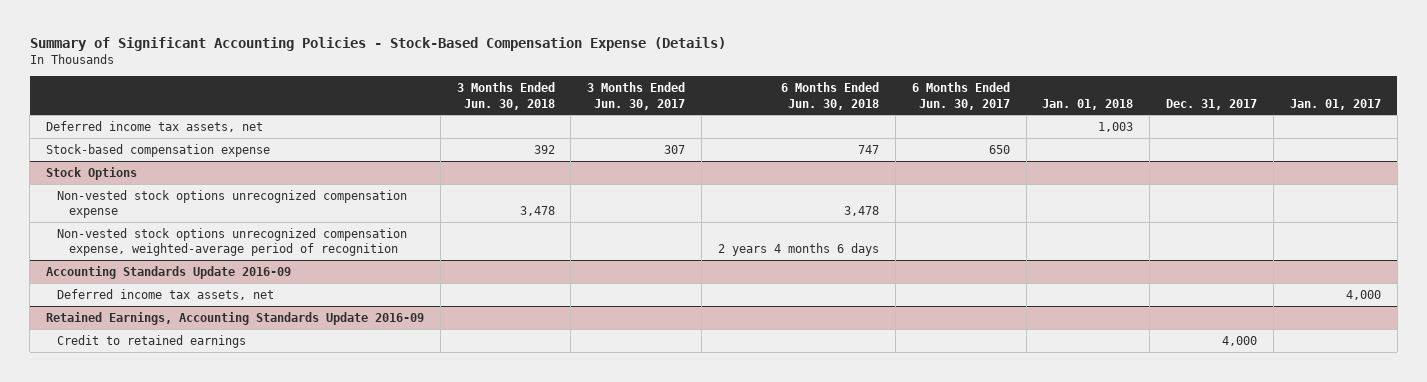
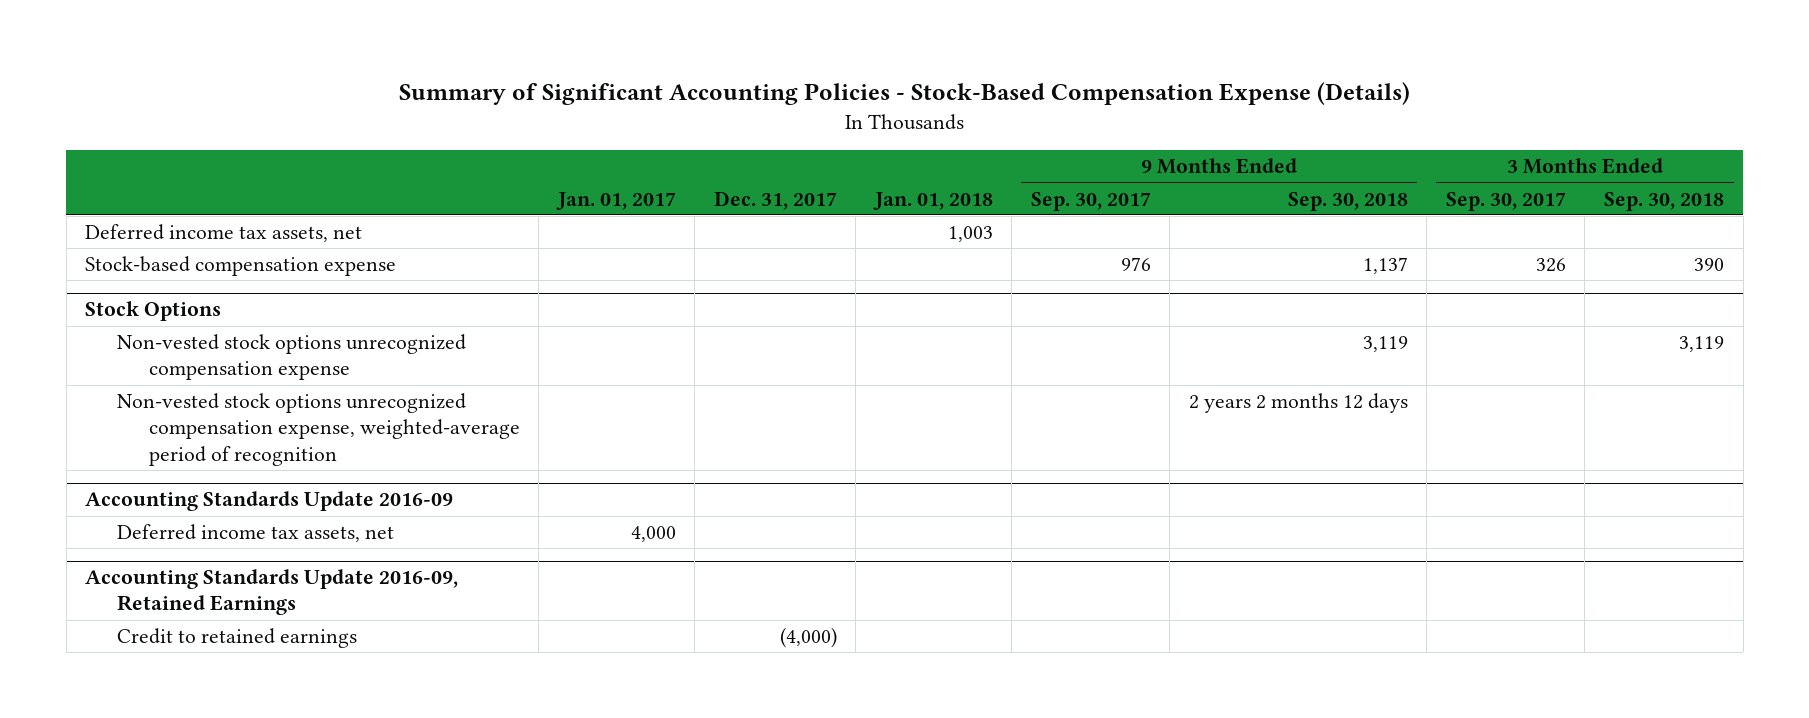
- | 3 Months Ended Jun. 30, 2018 | 3 Months Ended Jun. 30, 2017 | 6 Months Ended Jun. 30, 2018 | 6 Months Ended Jun. 30, 2017 | Jan. 01, 2018 | Dec. 31, 2017 | Jan. 01, 2017
+ | Jan. 01, 2017 | Dec. 31, 2017 | Jan. 01, 2018 | 9 Months Ended Sep. 30, 2017 | 9 Months Ended Sep. 30, 2018 | 3 Months Ended Sep. 30, 2017 | 3 Months Ended Sep. 30, 2018
- Retained Earnings, Accounting Standards Update 2016-09
- Credit to retained earnings | | | | | | 4,000 |
+ Accounting Standards Update 2016-09, Retained Earnings
+ Credit to retained earnings | | (4,000) | | | | |

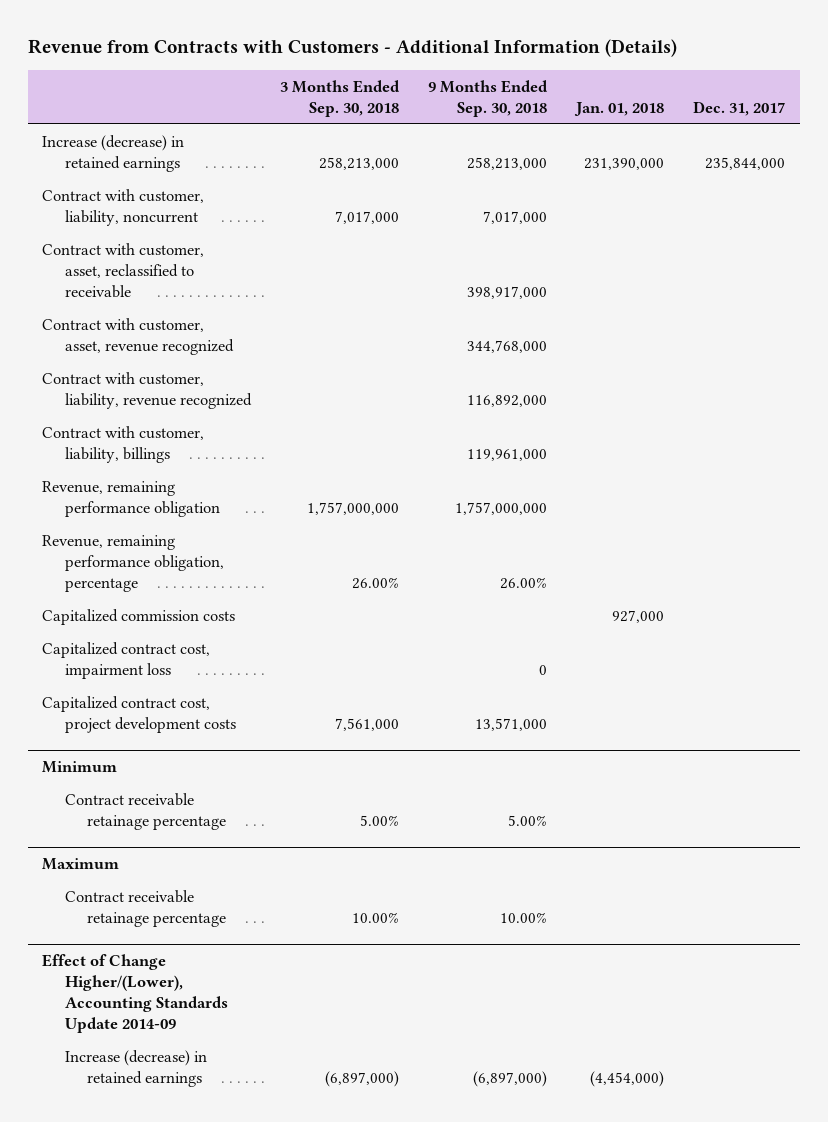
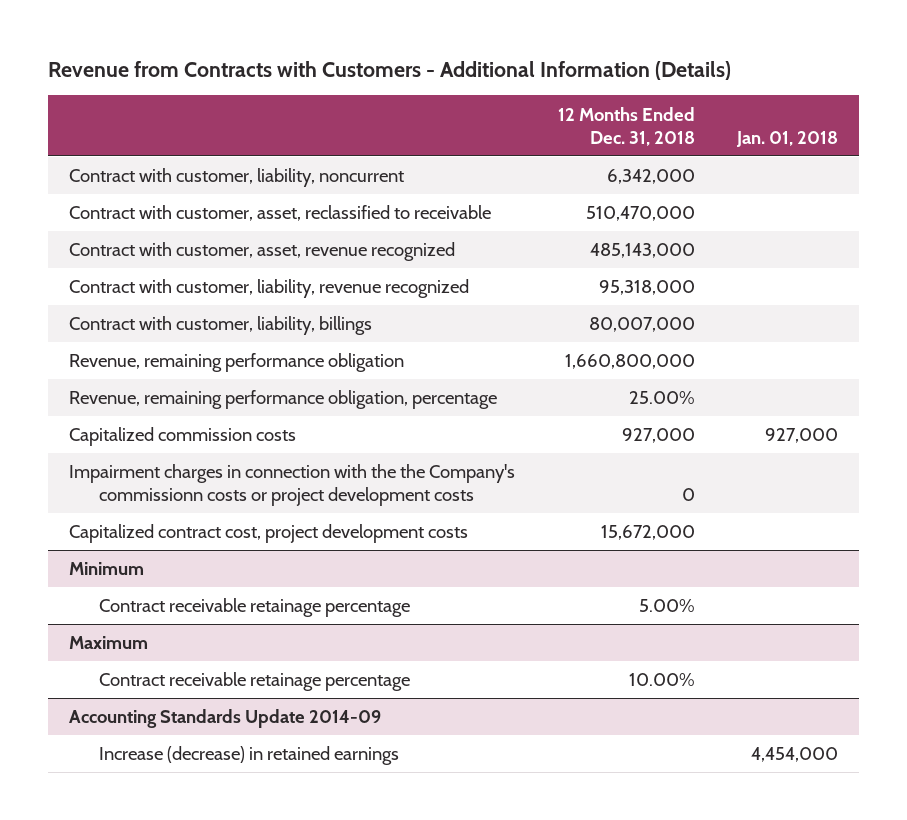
- | 3 Months Ended Sep. 30, 2018 | 9 Months Ended Sep. 30, 2018 | Jan. 01, 2018 | Dec. 31, 2017
+ | 12 Months Ended Dec. 31, 2018 | Jan. 01, 2018
- Increase (decrease) in retained earnings | 258,213,000 | 258,213,000 | 231,390,000 | 235,844,000
- Capitalized contract cost, impairment loss | | 0 | |
+ Impairment charges in connection with the the Company's commissionn costs or project development costs | 0 |
- Effect of Change Higher/(Lower), Accounting Standards Update 2014-09
- Increase (decrease) in retained earnings | (6,897,000) | (6,897,000) | (4,454,000) |
+ Accounting Standards Update 2014-09
+ Increase (decrease) in retained earnings | | 4,454,000

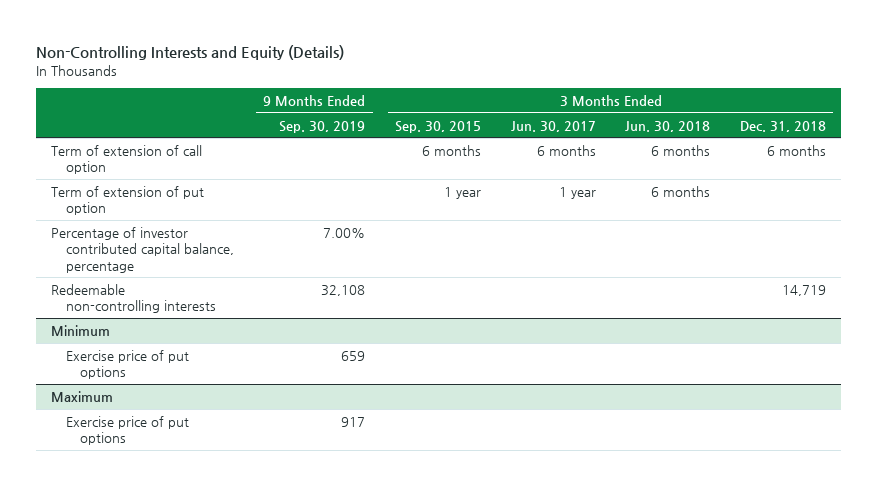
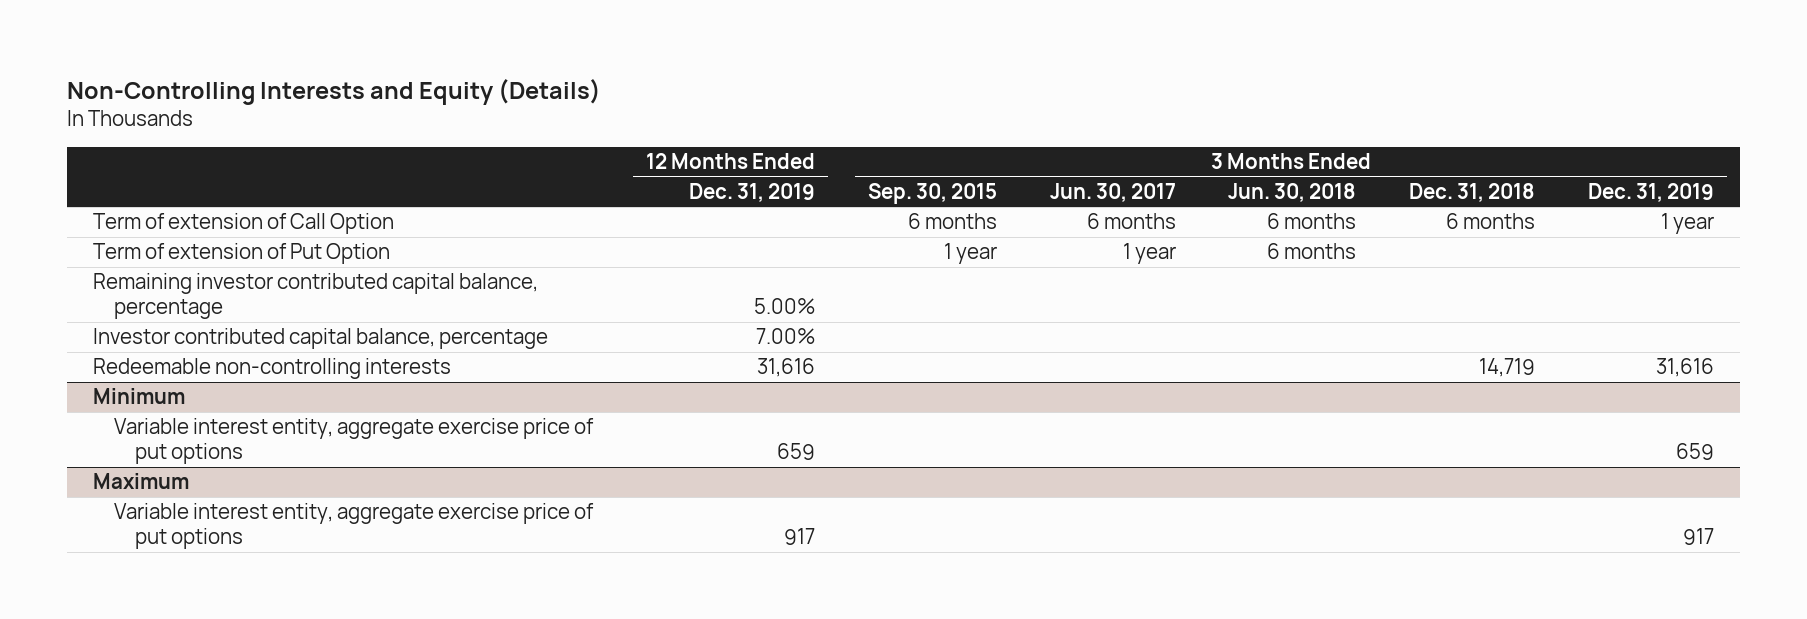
- | 9 Months Ended Sep. 30, 2019 | 3 Months Ended Sep. 30, 2015 | 3 Months Ended Jun. 30, 2017 | 3 Months Ended Jun. 30, 2018 | 3 Months Ended Dec. 31, 2018
+ | 12 Months Ended Dec. 31, 2019 | 3 Months Ended Sep. 30, 2015 | 3 Months Ended Jun. 30, 2017 | 3 Months Ended Jun. 30, 2018 | 3 Months Ended Dec. 31, 2018 | 3 Months Ended Dec. 31, 2019
- Term of extension of call option | | 6 months | 6 months | 6 months | 6 months
- Term of extension of put option | | 1 year | 1 year | 6 months |
- Percentage of investor contributed capital balance, percentage | 7.00% | | | |
+ Term of extension of Call Option | | 6 months | 6 months | 6 months | 6 months | 1 year
+ Term of extension of Put Option | | 1 year | 1 year | 6 months | |
+ Remaining investor contributed capital balance, percentage | 5.00% | | | | |
+ Investor contributed capital balance, percentage | 7.00% | | | | |
@ Minimum
- Exercise price of put options | 659 | | | |
+ Variable interest entity, aggregate exercise price of put options | 659 | | | | | 659
@ Maximum
- Exercise price of put options | 917 | | | |
+ Variable interest entity, aggregate exercise price of put options | 917 | | | | | 917

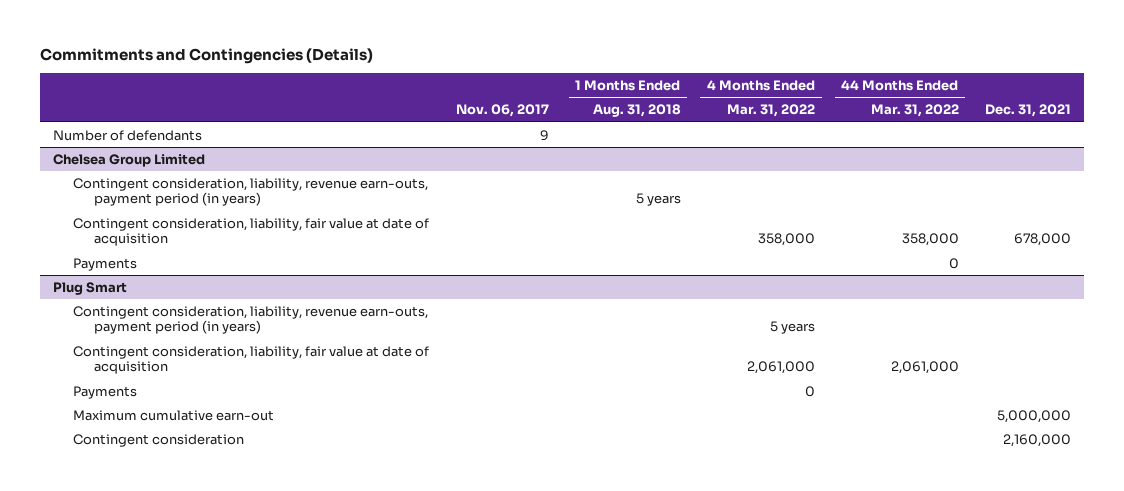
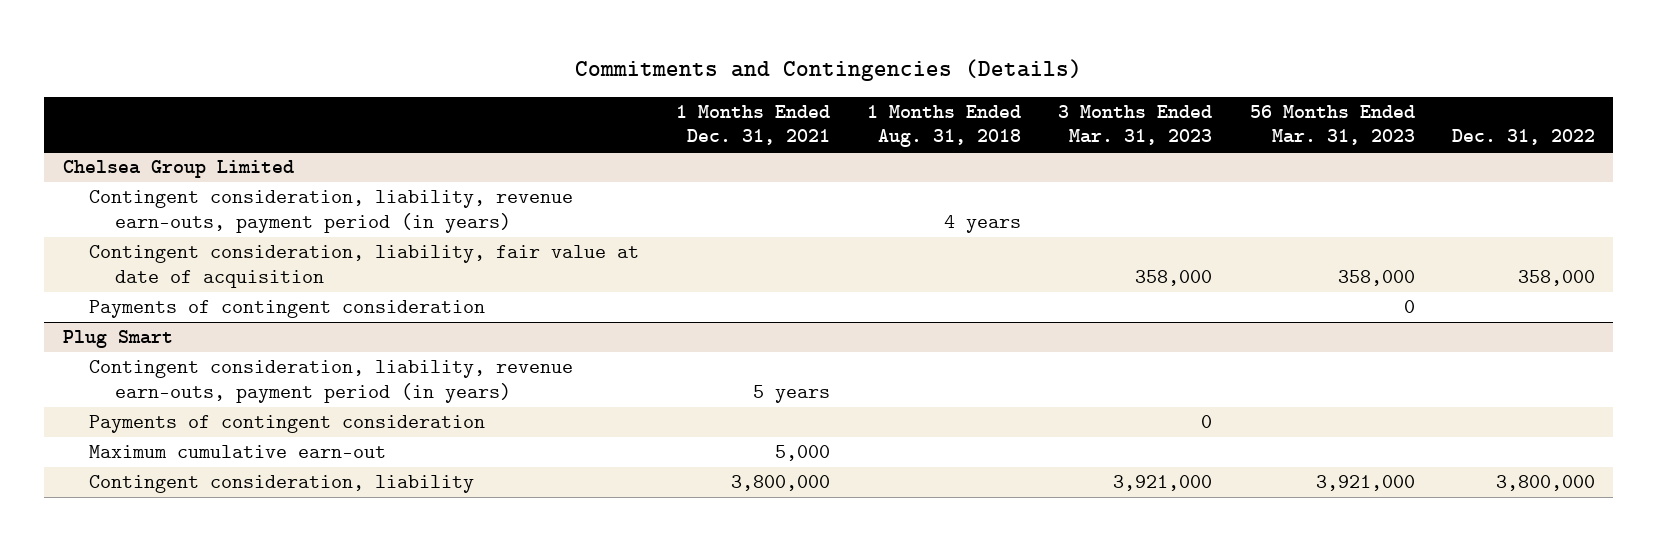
- | Nov. 06, 2017 | 1 Months Ended Aug. 31, 2018 | 4 Months Ended Mar. 31, 2022 | 44 Months Ended Mar. 31, 2022 | Dec. 31, 2021
+ | 1 Months Ended Dec. 31, 2021 | 1 Months Ended Aug. 31, 2018 | 3 Months Ended Mar. 31, 2023 | 56 Months Ended Mar. 31, 2023 | Dec. 31, 2022
- Number of defendants | 9 | | | |
@ Chelsea Group Limited
- Contingent consideration, liability, revenue earn-outs, payment period (in years) | | 5 years | | |
+ Contingent consideration, liability, revenue earn-outs, payment period (in years) | | 4 years | | |
- Payments | | | | 0 |
+ Payments of contingent consideration | | | | 0 |
@ Plug Smart
- Contingent consideration, liability, fair value at date of acquisition | | | 2,061,000 | 2,061,000 |
- Payments | | | 0 | |
+ Payments of contingent consideration | | | 0 | |
- Contingent consideration | | | | | 2,160,000
+ Contingent consideration, liability | 3,800,000 | | 3,921,000 | 3,921,000 | 3,800,000

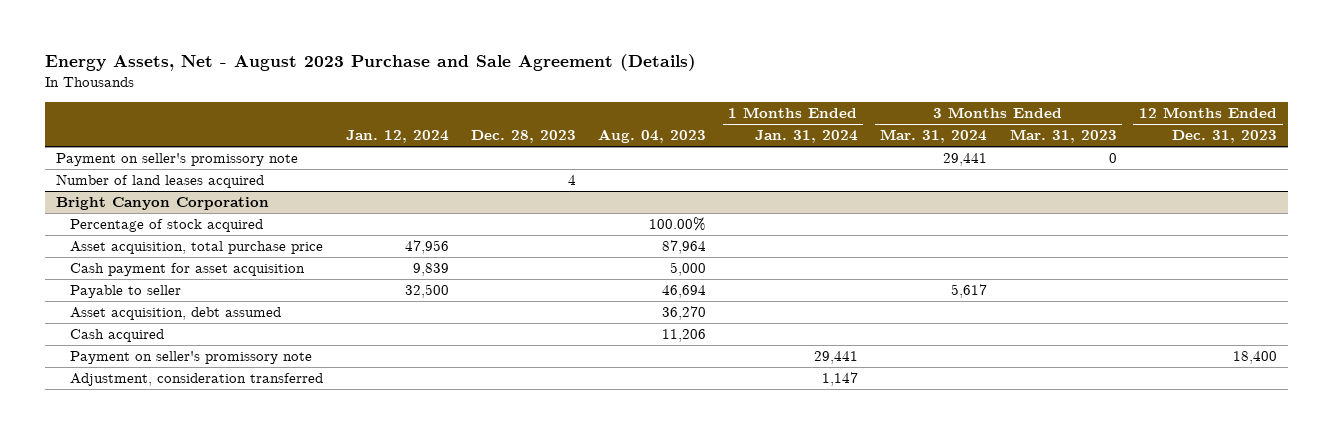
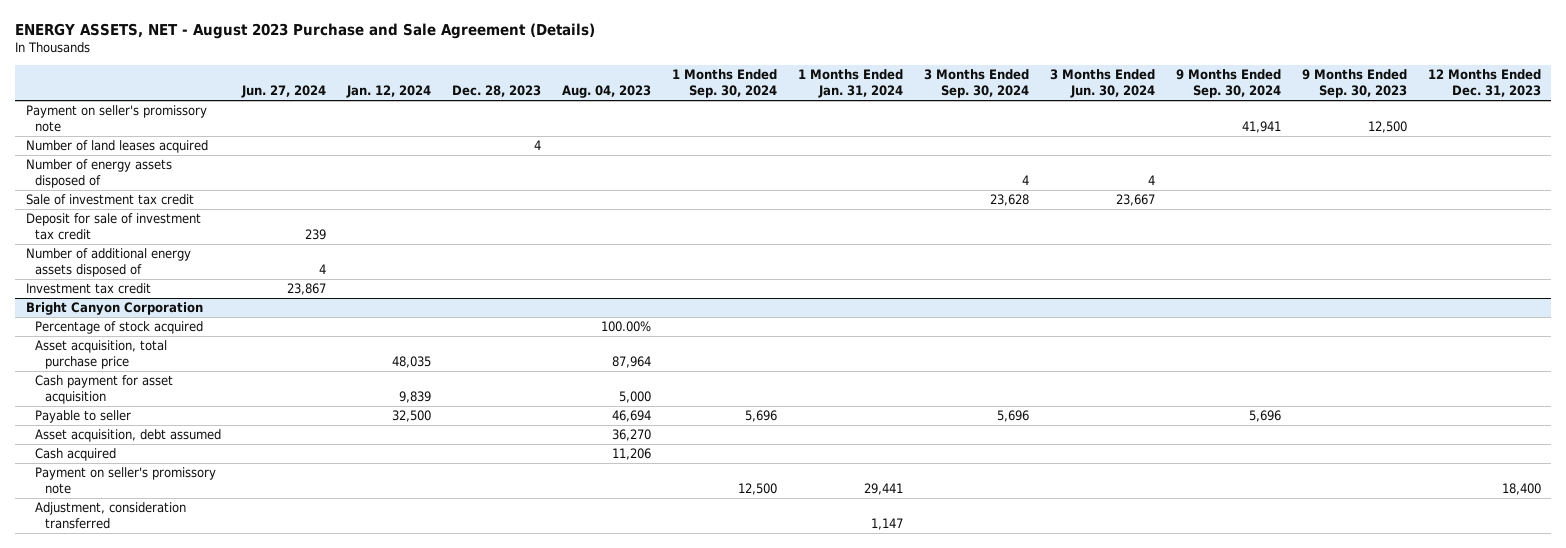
- Energy Assets, Net - August 2023 Purchase and Sale Agreement (Details)
+ ENERGY ASSETS, NET - August 2023 Purchase and Sale Agreement (Details)
- | Jan. 12, 2024 | Dec. 28, 2023 | Aug. 04, 2023 | 1 Months Ended Jan. 31, 2024 | 3 Months Ended Mar. 31, 2024 | 3 Months Ended Mar. 31, 2023 | 12 Months Ended Dec. 31, 2023
+ | Jun. 27, 2024 | Jan. 12, 2024 | Dec. 28, 2023 | Aug. 04, 2023 | 1 Months Ended Sep. 30, 2024 | 1 Months Ended Jan. 31, 2024 | 3 Months Ended Sep. 30, 2024 | 3 Months Ended Jun. 30, 2024 | 9 Months Ended Sep. 30, 2024 | 9 Months Ended Sep. 30, 2023 | 12 Months Ended Dec. 31, 2023
+ Number of energy assets disposed of | | | | | | | 4 | 4 | | |
+ Sale of investment tax credit | | | | | | | 23,628 | 23,667 | | |
+ Deposit for sale of investment tax credit | 239 | | | | | | | | | |
+ Number of additional energy assets disposed of | 4 | | | | | | | | | |
+ Investment tax credit | 23,867 | | | | | | | | | |
@ Bright Canyon Corporation
- Asset acquisition, total purchase price | 47,956 | | 87,964 | | | |
+ Asset acquisition, total purchase price | | 48,035 | | 87,964 | | | | | | |

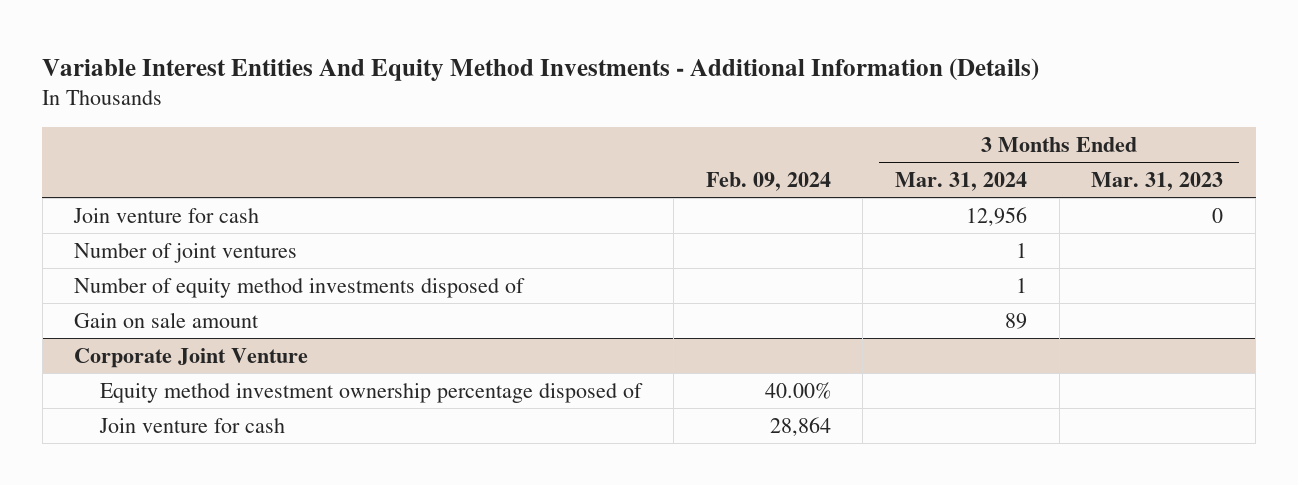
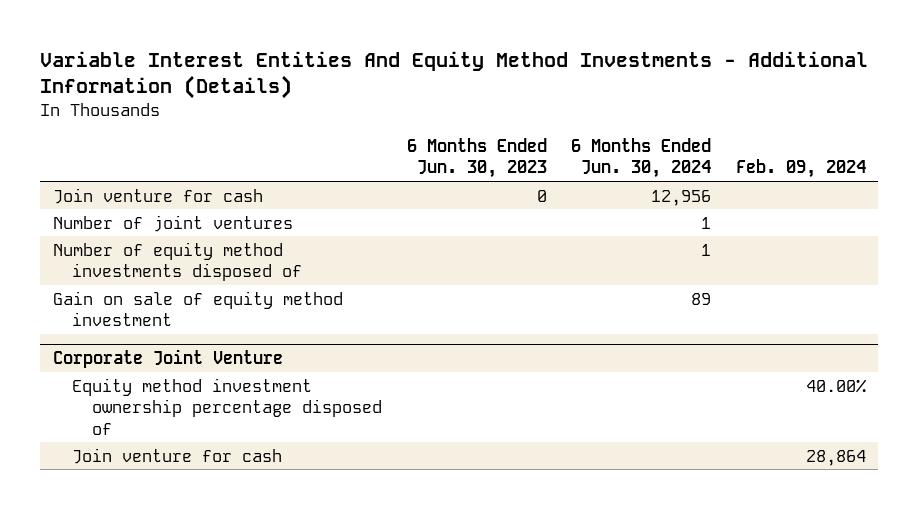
- | Feb. 09, 2024 | 3 Months Ended Mar. 31, 2024 | 3 Months Ended Mar. 31, 2023
+ | 6 Months Ended Jun. 30, 2023 | 6 Months Ended Jun. 30, 2024 | Feb. 09, 2024
- Gain on sale amount | | 89 |
+ Gain on sale of equity method investment | | 89 |

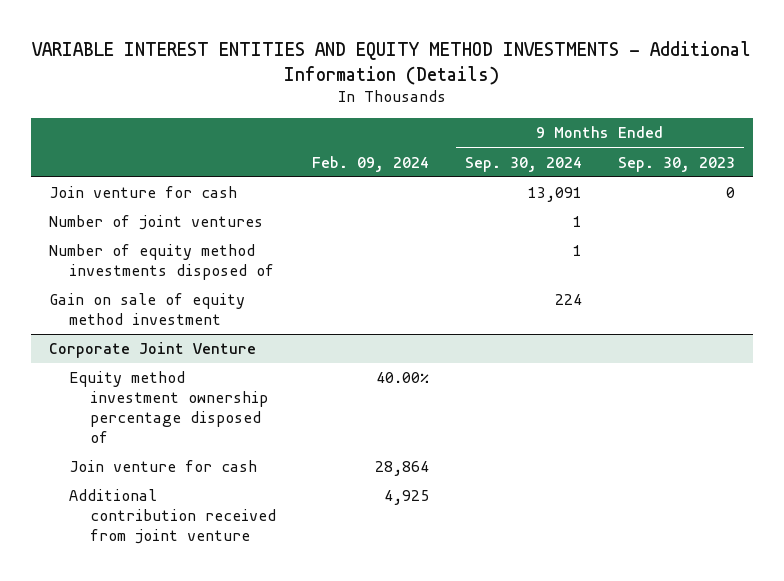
- Variable Interest Entities And Equity Method Investments - Additional Information (Details)
+ VARIABLE INTEREST ENTITIES AND EQUITY METHOD INVESTMENTS - Additional Information (Details)
- | 6 Months Ended Jun. 30, 2023 | 6 Months Ended Jun. 30, 2024 | Feb. 09, 2024
+ | Feb. 09, 2024 | 9 Months Ended Sep. 30, 2024 | 9 Months Ended Sep. 30, 2023
@ Corporate Joint Venture
+ Additional contribution received from joint venture | 4,925 | |

